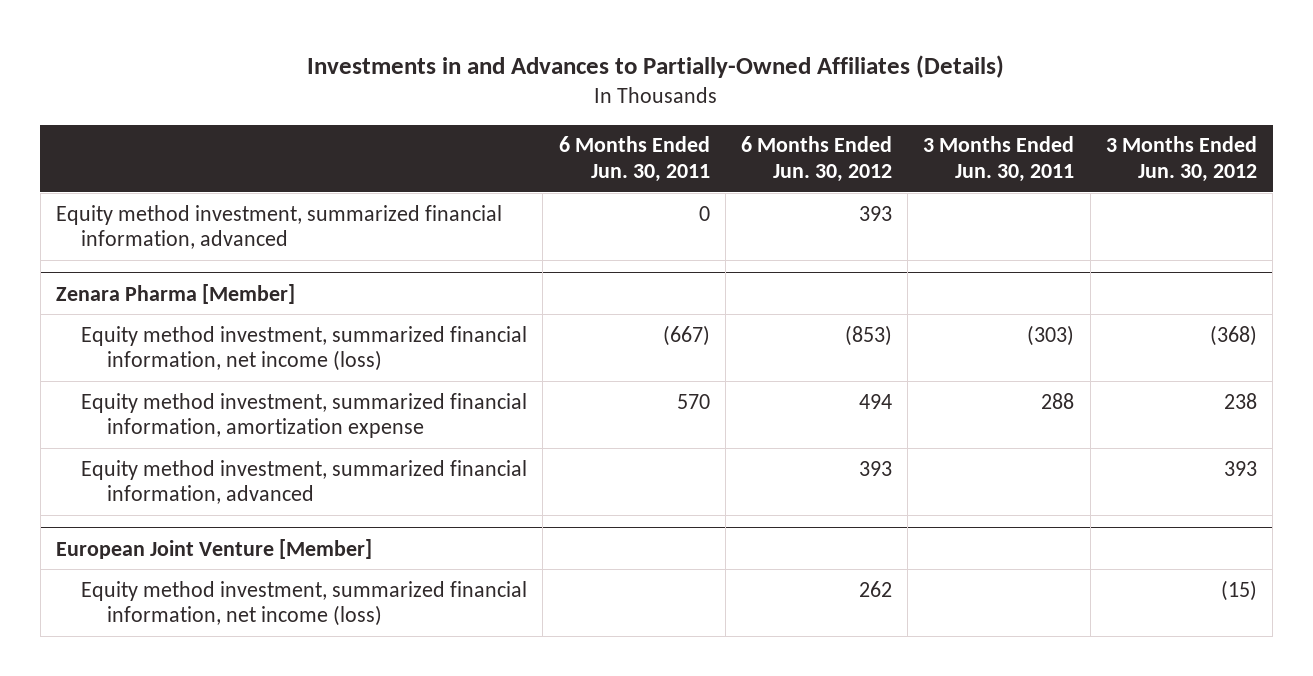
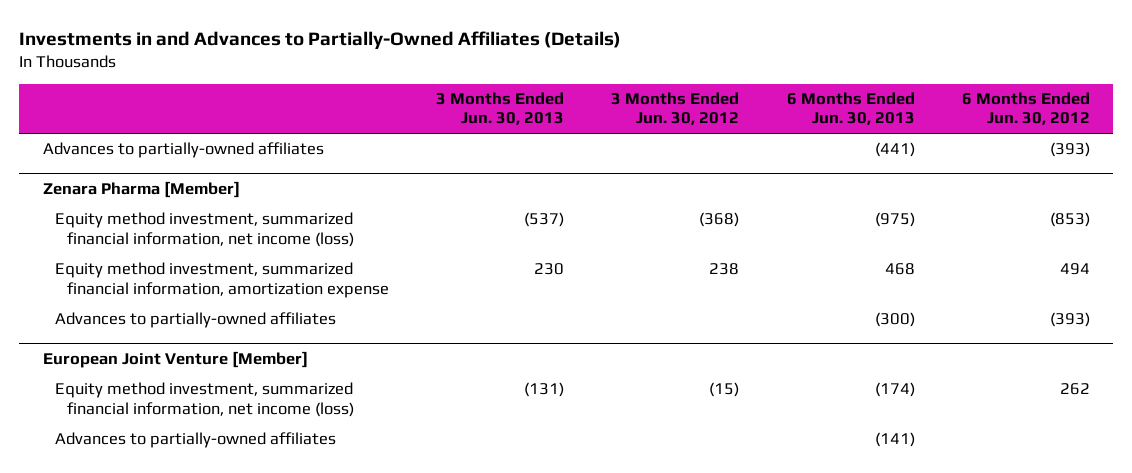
- | 6 Months Ended Jun. 30, 2011 | 6 Months Ended Jun. 30, 2012 | 3 Months Ended Jun. 30, 2011 | 3 Months Ended Jun. 30, 2012
+ | 3 Months Ended Jun. 30, 2013 | 3 Months Ended Jun. 30, 2012 | 6 Months Ended Jun. 30, 2013 | 6 Months Ended Jun. 30, 2012
- Equity method investment, summarized financial information, advanced | 0 | 393 | |
+ Advances to partially-owned affiliates | | | (441) | (393)
@ Zenara Pharma [Member]
- Equity method investment, summarized financial information, advanced | | 393 | | 393
+ Advances to partially-owned affiliates | | | (300) | (393)
@ European Joint Venture [Member]
+ Advances to partially-owned affiliates | | | (141) |

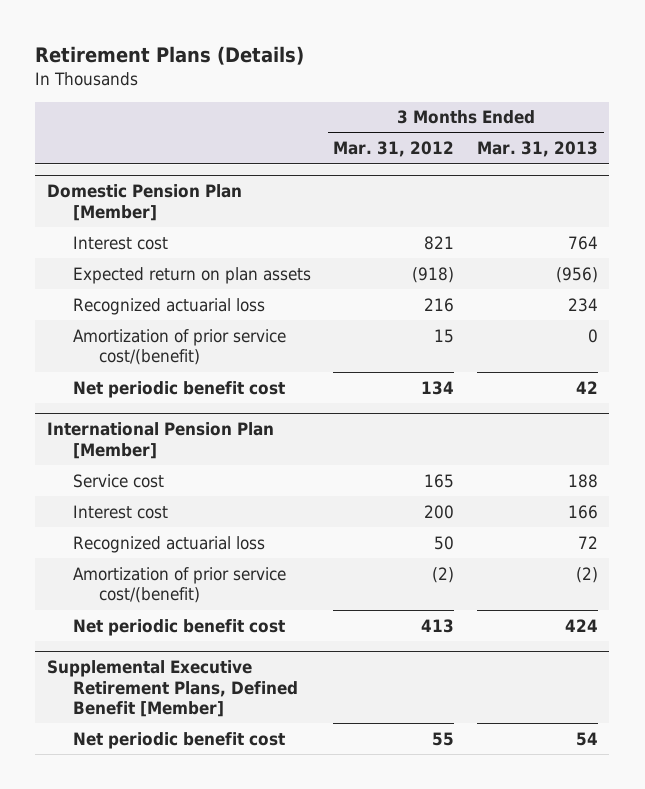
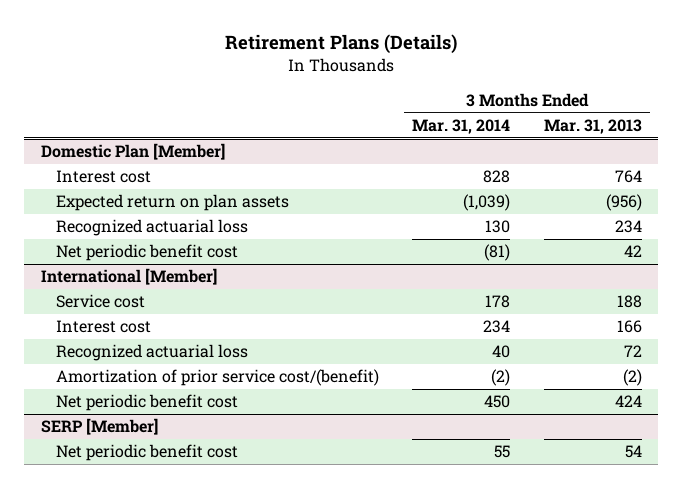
- | 3 Months Ended Mar. 31, 2012 | 3 Months Ended Mar. 31, 2013
+ | 3 Months Ended Mar. 31, 2014 | 3 Months Ended Mar. 31, 2013
- Domestic Pension Plan [Member]
+ Domestic Plan [Member]
- Amortization of prior service cost/(benefit) | 15 | 0
- International Pension Plan [Member]
+ International [Member]
- Supplemental Executive Retirement Plans, Defined Benefit [Member]
+ SERP [Member]

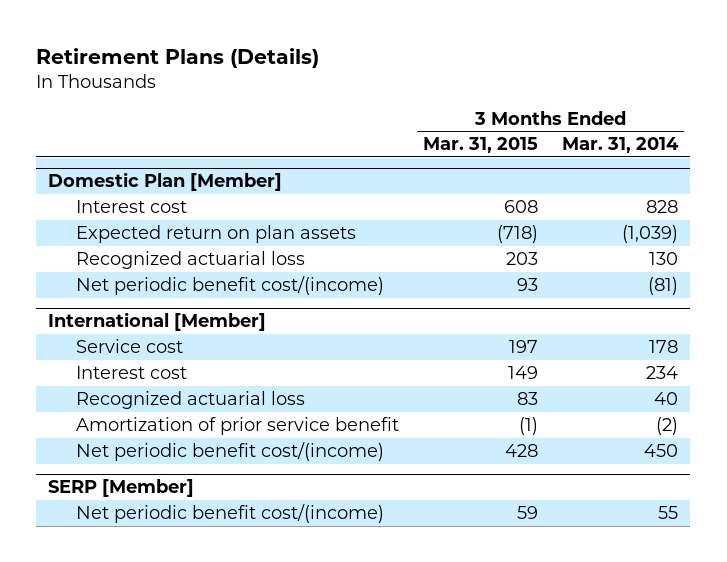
- | 3 Months Ended Mar. 31, 2014 | 3 Months Ended Mar. 31, 2013
+ | 3 Months Ended Mar. 31, 2015 | 3 Months Ended Mar. 31, 2014
@ Domestic Plan [Member]
- Net periodic benefit cost | (81) | 42
+ Net periodic benefit cost/(income) | 93 | (81)
@ International [Member]
- Amortization of prior service cost/(benefit) | (2) | (2)
- Net periodic benefit cost | 450 | 424
+ Amortization of prior service benefit | (1) | (2)
+ Net periodic benefit cost/(income) | 428 | 450
@ SERP [Member]
- Net periodic benefit cost | 55 | 54
+ Net periodic benefit cost/(income) | 59 | 55

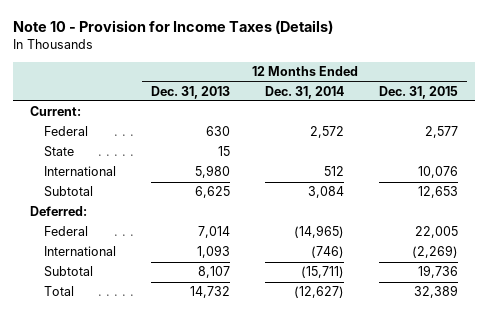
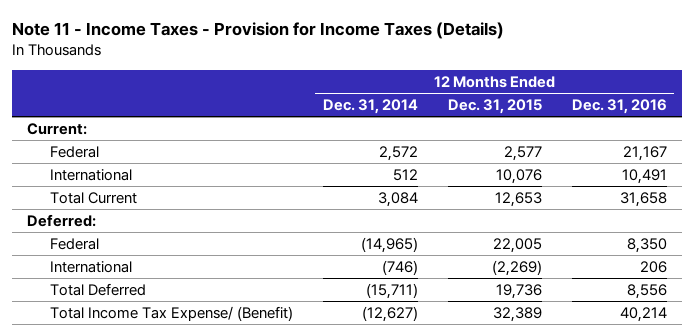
- Note 10 - Provision for Income Taxes (Details)
+ Note 11 - Income Taxes - Provision for Income Taxes (Details)
- | 12 Months Ended Dec. 31, 2013 | 12 Months Ended Dec. 31, 2014 | 12 Months Ended Dec. 31, 2015
+ | 12 Months Ended Dec. 31, 2014 | 12 Months Ended Dec. 31, 2015 | 12 Months Ended Dec. 31, 2016
- State | 15 | |
- Subtotal | 6,625 | 3,084 | 12,653
+ Total Current | 3,084 | 12,653 | 31,658
- Subtotal | 8,107 | (15,711) | 19,736
- Total | 14,732 | (12,627) | 32,389
+ Total Deferred | (15,711) | 19,736 | 8,556
+ Total Income Tax Expense/ (Benefit) | (12,627) | 32,389 | 40,214

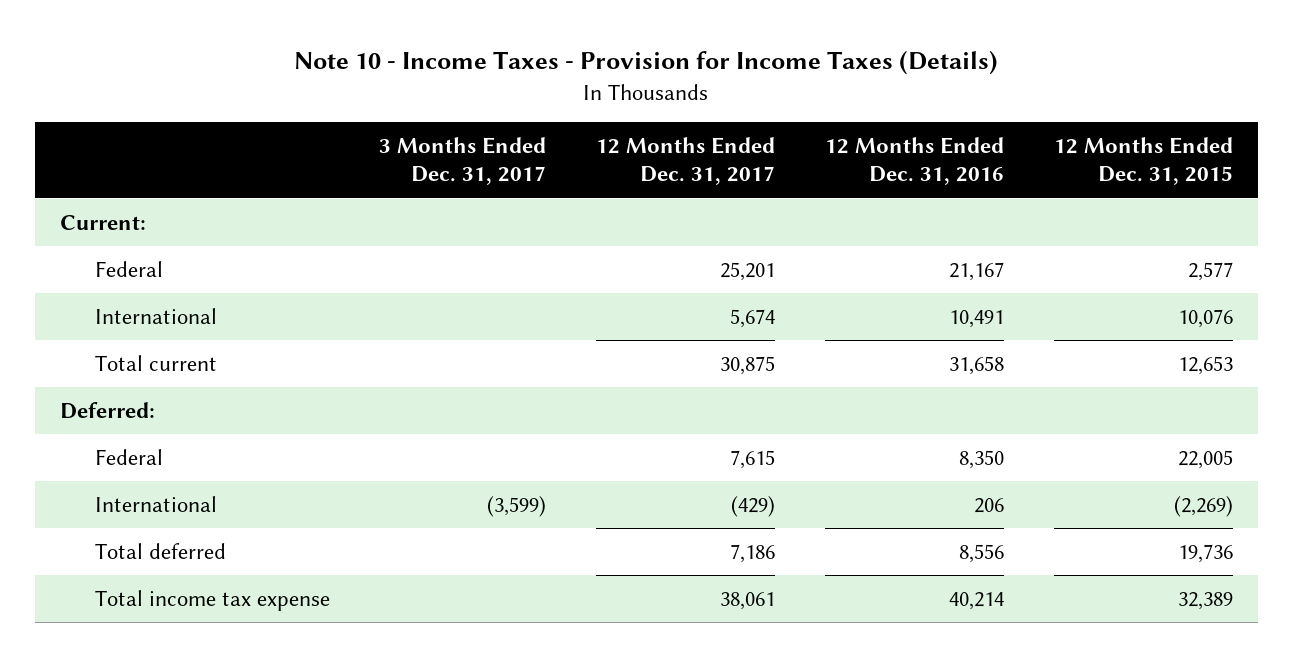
- Note 11 - Income Taxes - Provision for Income Taxes (Details)
+ Note 10 - Income Taxes - Provision for Income Taxes (Details)
- | 12 Months Ended Dec. 31, 2014 | 12 Months Ended Dec. 31, 2015 | 12 Months Ended Dec. 31, 2016
+ | 3 Months Ended Dec. 31, 2017 | 12 Months Ended Dec. 31, 2017 | 12 Months Ended Dec. 31, 2016 | 12 Months Ended Dec. 31, 2015
- Total Current | 3,084 | 12,653 | 31,658
+ Total current | | 30,875 | 31,658 | 12,653
- Total Deferred | (15,711) | 19,736 | 8,556
- Total Income Tax Expense/ (Benefit) | (12,627) | 32,389 | 40,214
+ Total deferred | | 7,186 | 8,556 | 19,736
+ Total income tax expense | | 38,061 | 40,214 | 32,389

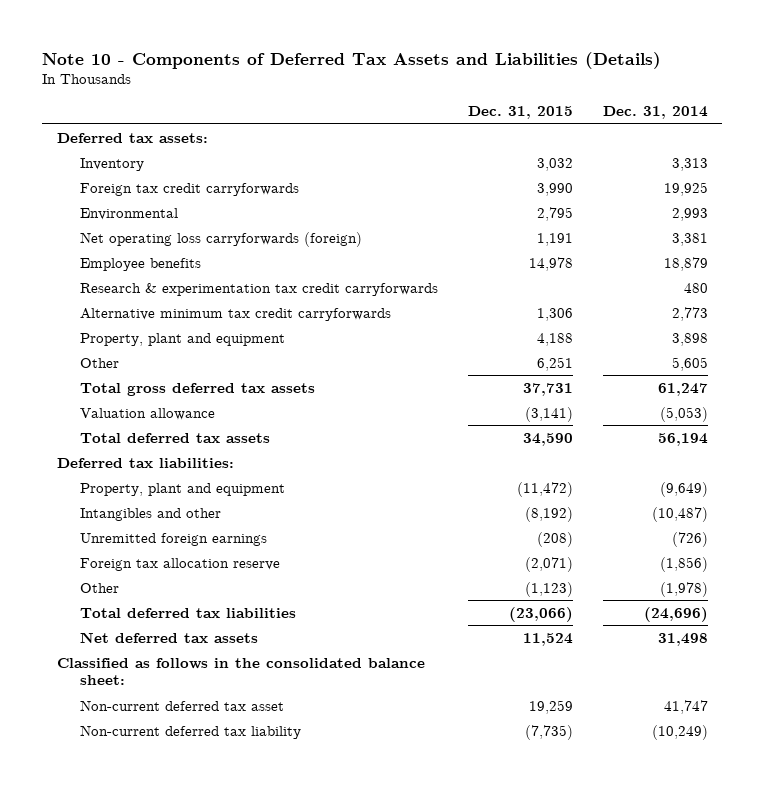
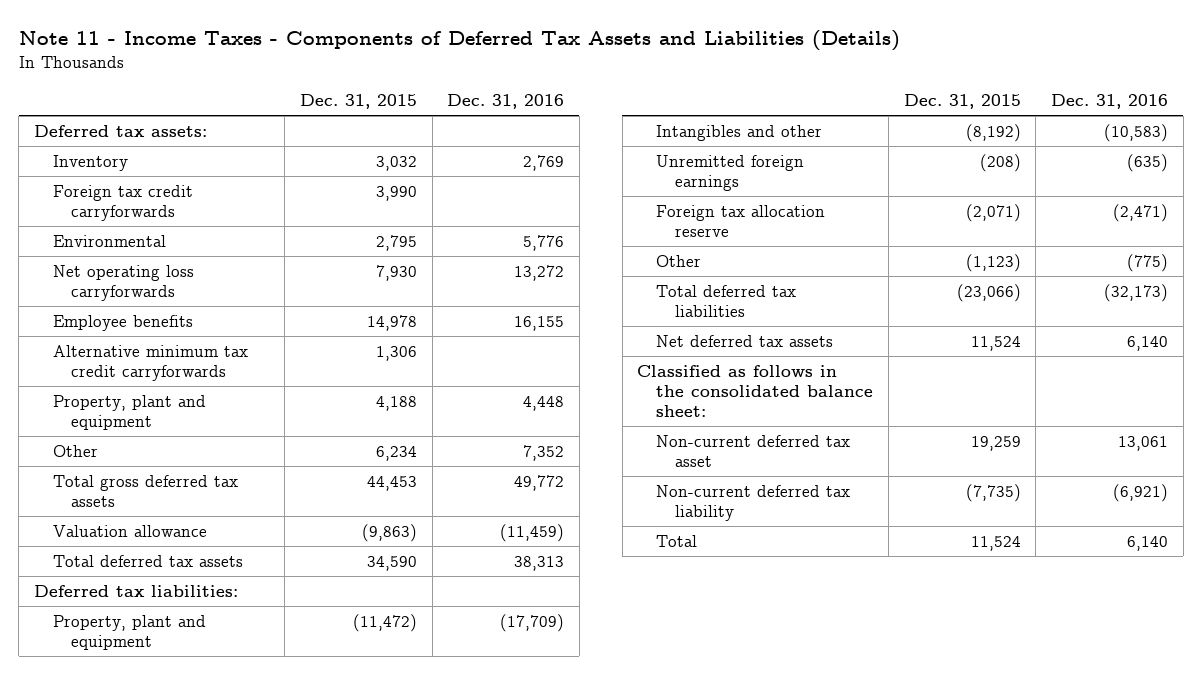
- Note 10 - Components of Deferred Tax Assets and Liabilities (Details)
+ Note 11 - Income Taxes - Components of Deferred Tax Assets and Liabilities (Details)
- | Dec. 31, 2015 | Dec. 31, 2014
+ | Dec. 31, 2015 | Dec. 31, 2016
- Net operating loss carryforwards (foreign) | 1,191 | 3,381
+ Net operating loss carryforwards | 7,930 | 13,272
- Research & experimentation tax credit carryforwards | | 480
- Other | 6,251 | 5,605
- Total gross deferred tax assets | 37,731 | 61,247
- Valuation allowance | (3,141) | (5,053)
+ Other | 6,234 | 7,352
+ Total gross deferred tax assets | 44,453 | 49,772
+ Valuation allowance | (9,863) | (11,459)
+ Total | 11,524 | 6,140

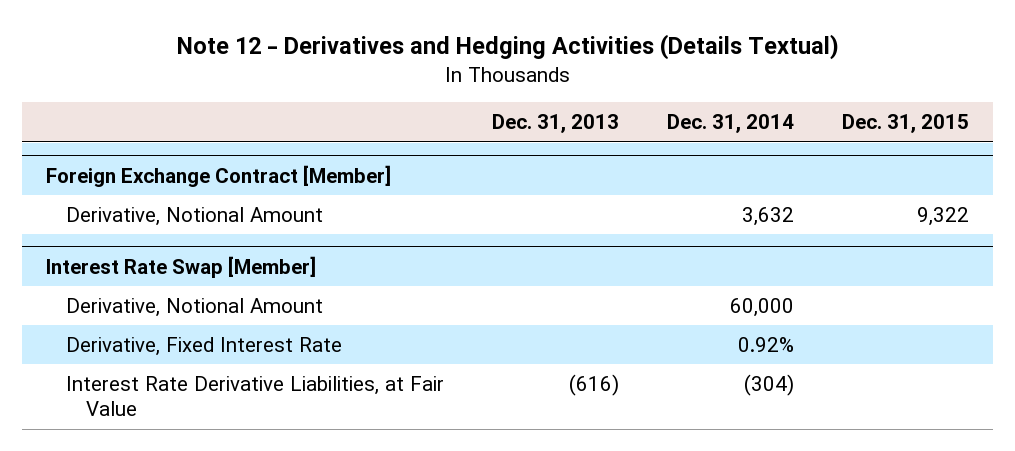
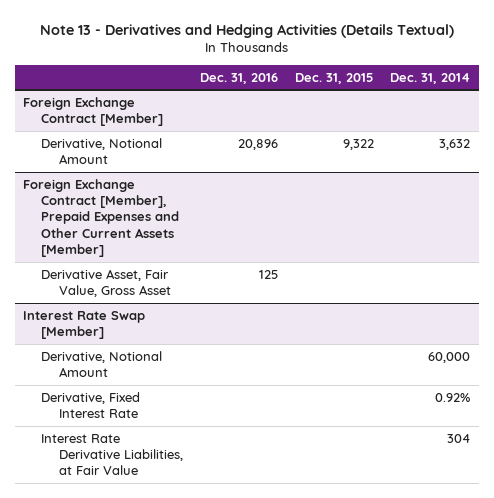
- Note 12 - Derivatives and Hedging Activities (Details Textual)
+ Note 13 - Derivatives and Hedging Activities (Details Textual)
- | Dec. 31, 2013 | Dec. 31, 2014 | Dec. 31, 2015
+ | Dec. 31, 2016 | Dec. 31, 2015 | Dec. 31, 2014
+ Foreign Exchange Contract [Member], Prepaid Expenses and Other Current Assets [Member]
+ Derivative Asset, Fair Value, Gross Asset | 125 | |
@ Interest Rate Swap [Member]
- Interest Rate Derivative Liabilities, at Fair Value | (616) | (304) |
+ Interest Rate Derivative Liabilities, at Fair Value | | | 304

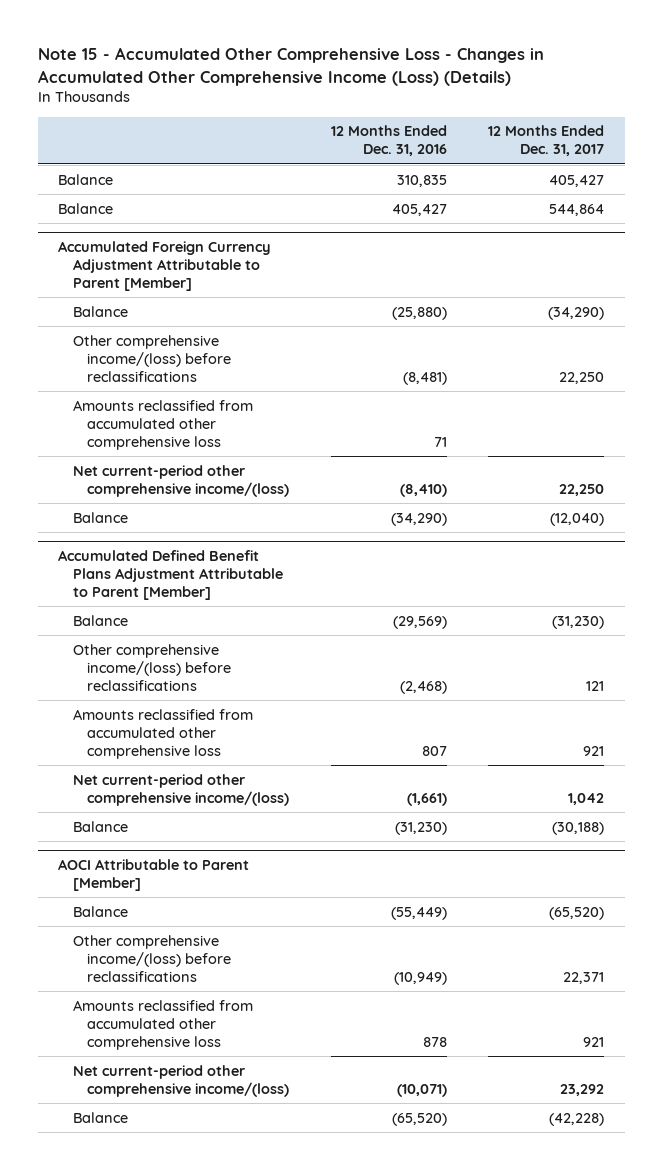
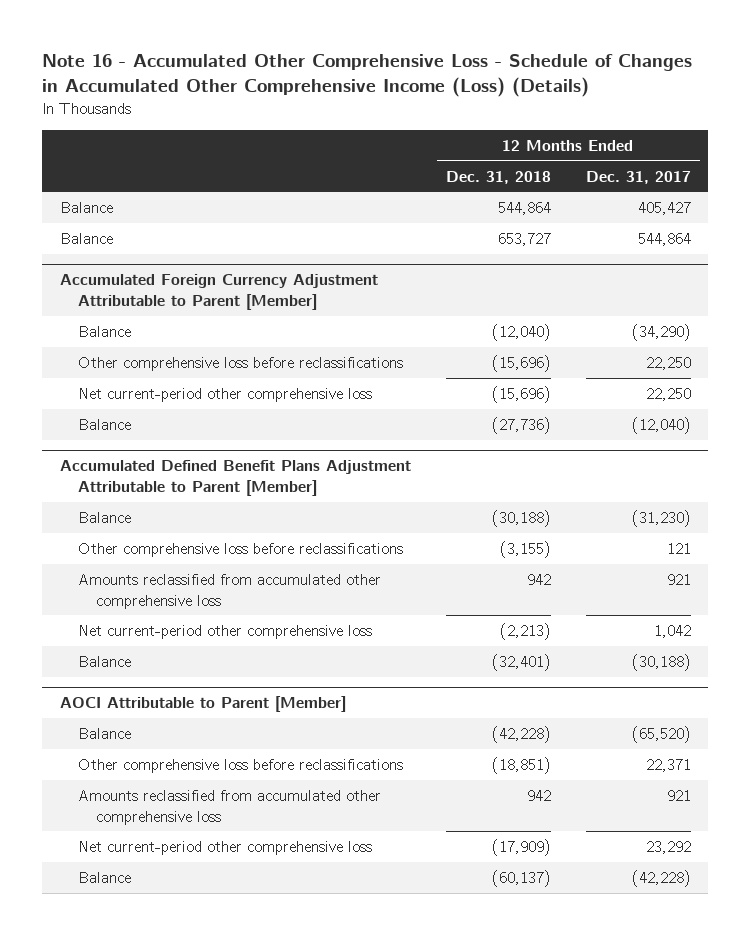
- Note 15 - Accumulated Other Comprehensive Loss - Changes in Accumulated Other Comprehensive Income (Loss) (Details)
+ Note 16 - Accumulated Other Comprehensive Loss - Schedule of Changes in Accumulated Other Comprehensive Income (Loss) (Details)
- | 12 Months Ended Dec. 31, 2016 | 12 Months Ended Dec. 31, 2017
+ | 12 Months Ended Dec. 31, 2018 | 12 Months Ended Dec. 31, 2017
@ Accumulated Foreign Currency Adjustment Attributable to Parent [Member]
- Other comprehensive income/(loss) before reclassifications | (8,481) | 22,250
- Amounts reclassified from accumulated other comprehensive loss | 71 |
- Net current-period other comprehensive income/(loss) | (8,410) | 22,250
+ Other comprehensive loss before reclassifications | (15,696) | 22,250
+ Net current-period other comprehensive loss | (15,696) | 22,250
@ Accumulated Defined Benefit Plans Adjustment Attributable to Parent [Member]
- Other comprehensive income/(loss) before reclassifications | (2,468) | 121
+ Other comprehensive loss before reclassifications | (3,155) | 121
- Net current-period other comprehensive income/(loss) | (1,661) | 1,042
+ Net current-period other comprehensive loss | (2,213) | 1,042
@ AOCI Attributable to Parent [Member]
- Other comprehensive income/(loss) before reclassifications | (10,949) | 22,371
+ Other comprehensive loss before reclassifications | (18,851) | 22,371
- Net current-period other comprehensive income/(loss) | (10,071) | 23,292
+ Net current-period other comprehensive loss | (17,909) | 23,292

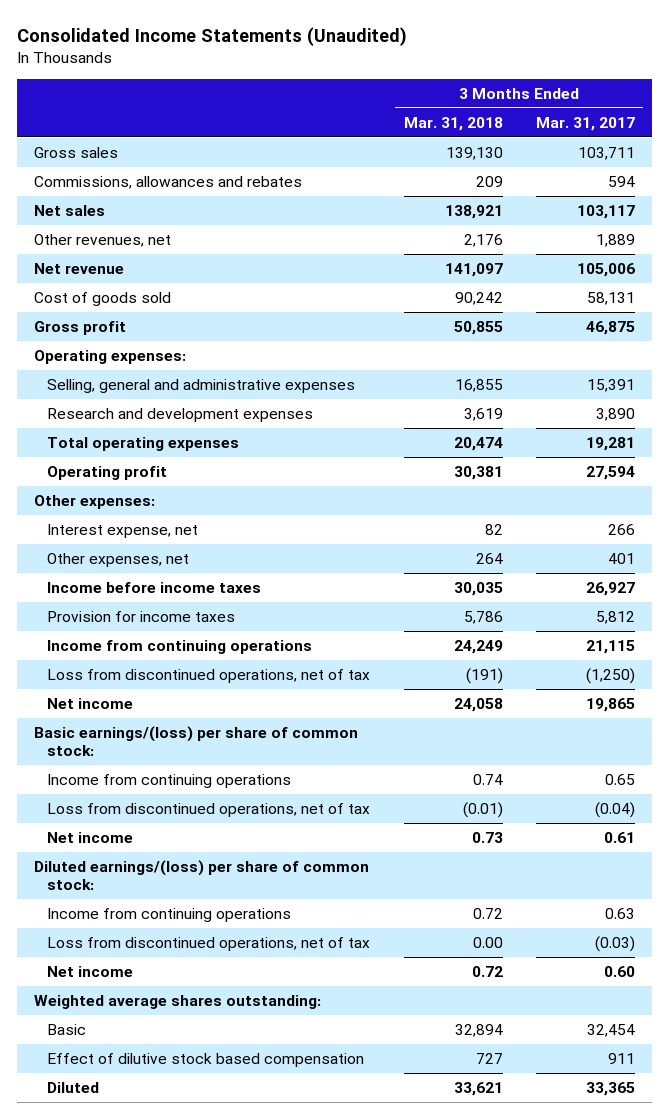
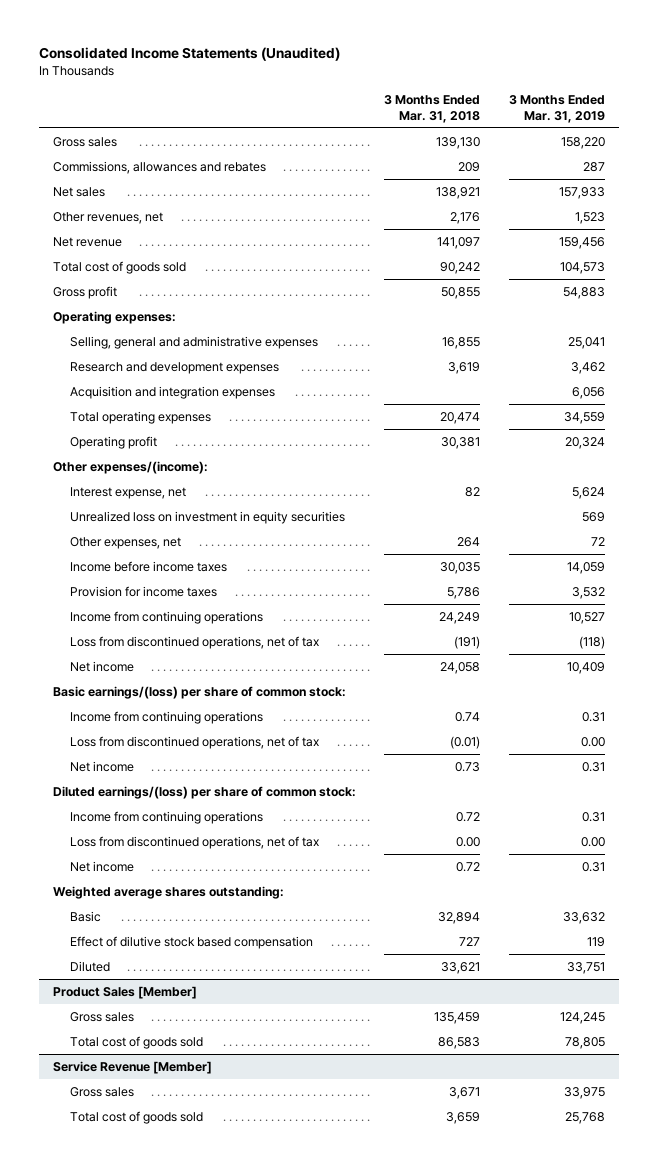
- | 3 Months Ended Mar. 31, 2018 | 3 Months Ended Mar. 31, 2017
+ | 3 Months Ended Mar. 31, 2018 | 3 Months Ended Mar. 31, 2019
- Cost of goods sold | 90,242 | 58,131
+ Total cost of goods sold | 90,242 | 104,573
+ Acquisition and integration expenses | | 6,056
- Other expenses:
+ Other expenses/(income):
+ Unrealized loss on investment in equity securities | | 569
+ Product Sales [Member]
+ Gross sales | 135,459 | 124,245
+ Total cost of goods sold | 86,583 | 78,805
+ Service Revenue [Member]
+ Gross sales | 3,671 | 33,975
+ Total cost of goods sold | 3,659 | 25,768

